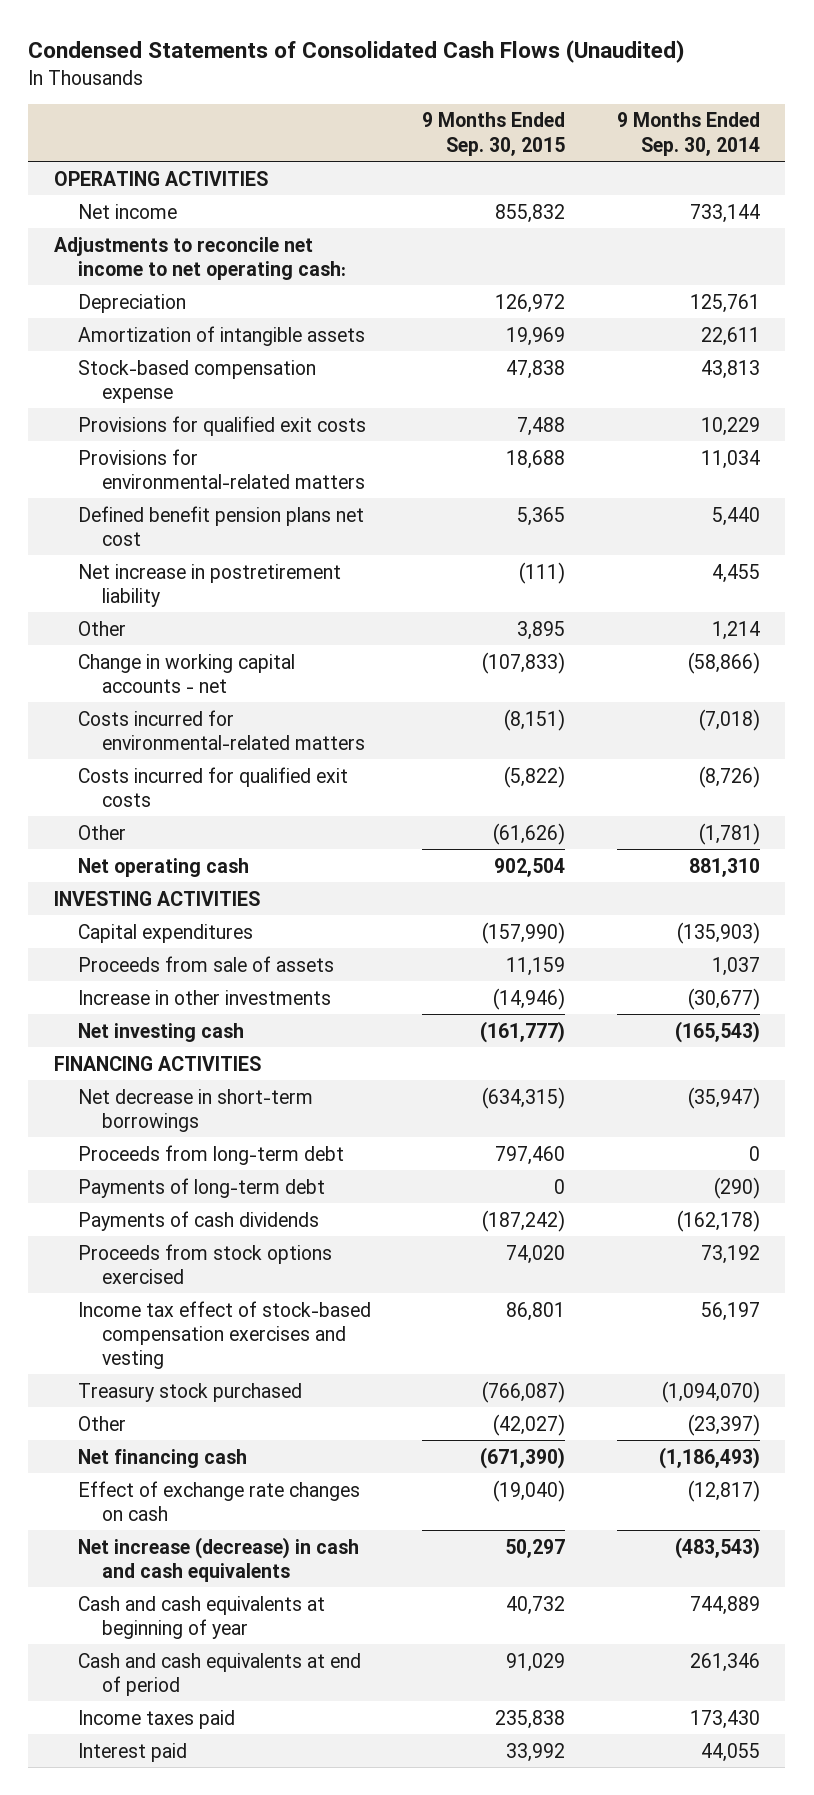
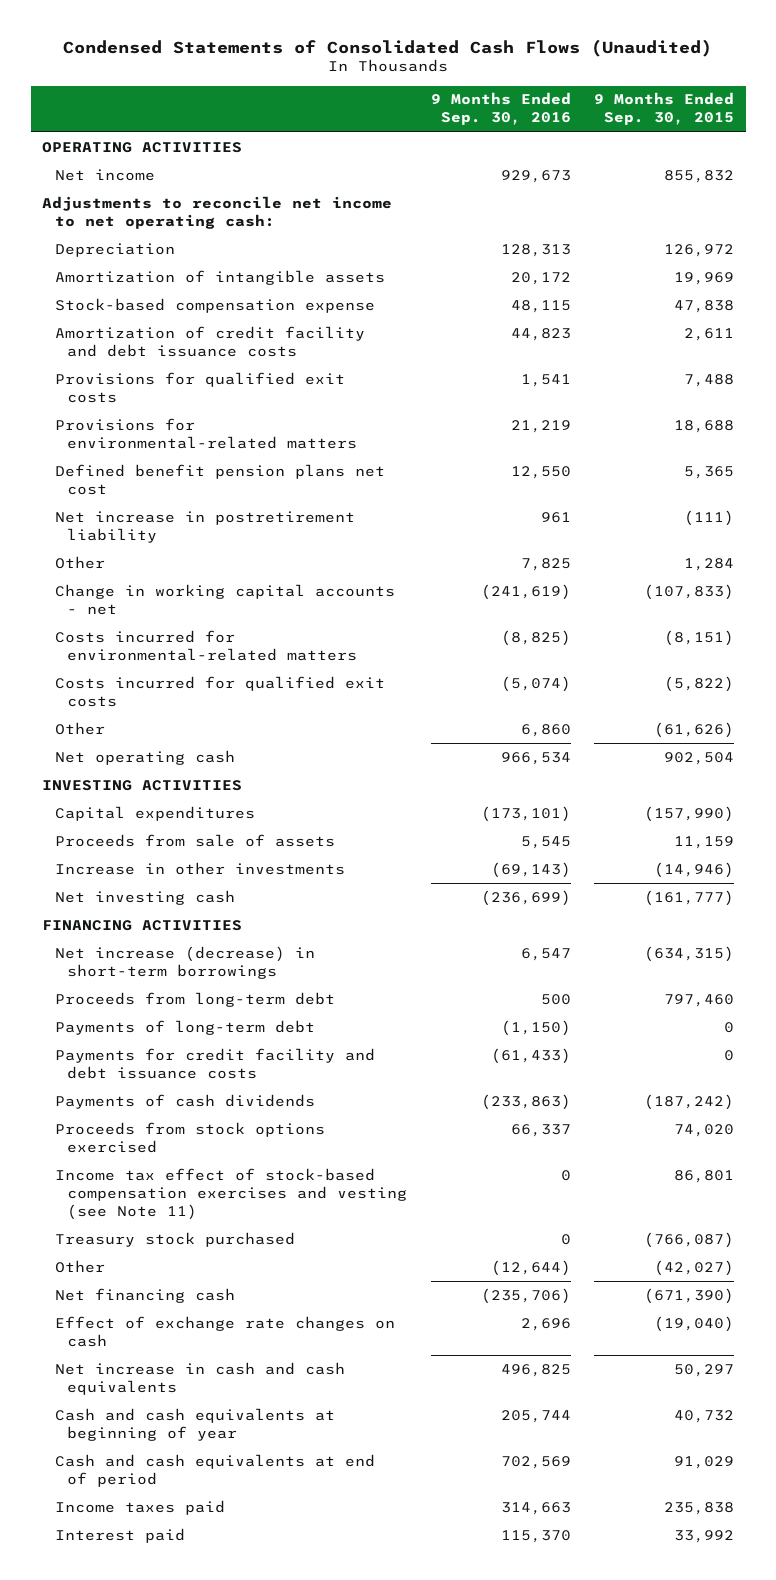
- | 9 Months Ended Sep. 30, 2015 | 9 Months Ended Sep. 30, 2014
+ | 9 Months Ended Sep. 30, 2016 | 9 Months Ended Sep. 30, 2015
+ Amortization of credit facility and debt issuance costs | 44,823 | 2,611
- Other | 3,895 | 1,214
+ Other | 7,825 | 1,284
- Net decrease in short-term borrowings | (634,315) | (35,947)
+ Net increase (decrease) in short-term borrowings | 6,547 | (634,315)
+ Payments for credit facility and debt issuance costs | (61,433) | 0
- Income tax effect of stock-based compensation exercises and vesting | 86,801 | 56,197
+ Income tax effect of stock-based compensation exercises and vesting (see Note 11) | 0 | 86,801
- Net increase (decrease) in cash and cash equivalents | 50,297 | (483,543)
+ Net increase in cash and cash equivalents | 496,825 | 50,297

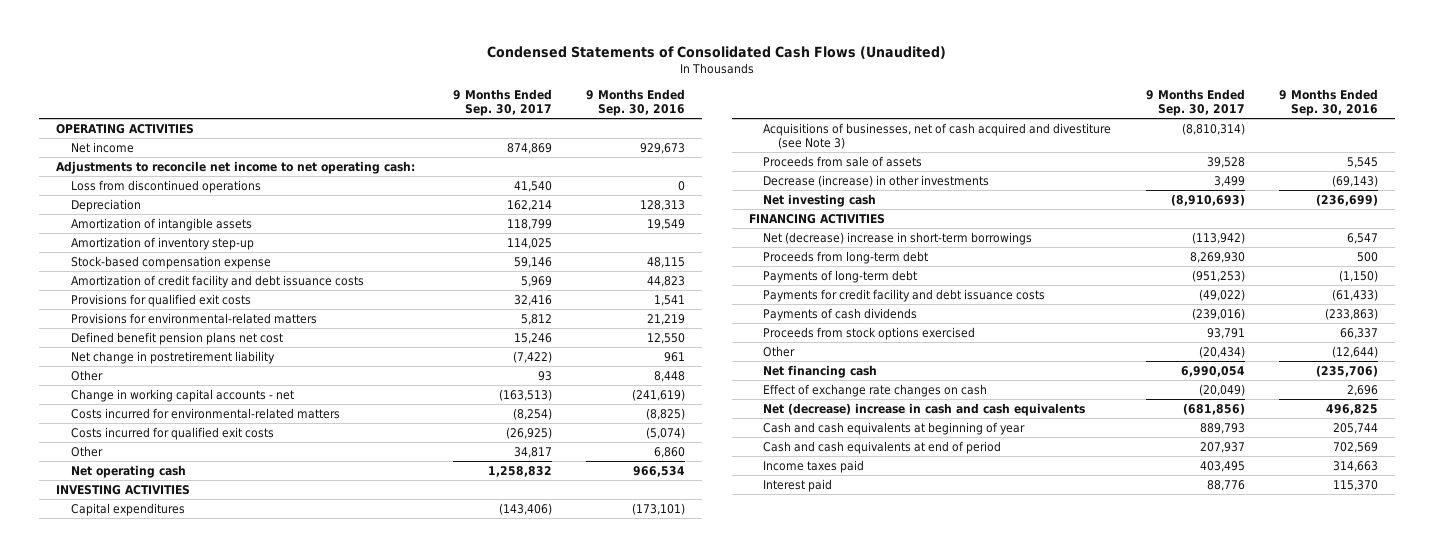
- | 9 Months Ended Sep. 30, 2016 | 9 Months Ended Sep. 30, 2015
+ | 9 Months Ended Sep. 30, 2017 | 9 Months Ended Sep. 30, 2016
+ Loss from discontinued operations | 41,540 | 0
- Amortization of intangible assets | 20,172 | 19,969
+ Amortization of intangible assets | 118,799 | 19,549
+ Amortization of inventory step-up | 114,025 |
- Net increase in postretirement liability | 961 | (111)
- Other | 7,825 | 1,284
+ Net change in postretirement liability | (7,422) | 961
+ Other | 93 | 8,448
+ Acquisitions of businesses, net of cash acquired and divestiture (see Note 3) | (8,810,314) |
- Increase in other investments | (69,143) | (14,946)
+ Decrease (increase) in other investments | 3,499 | (69,143)
- Net increase (decrease) in short-term borrowings | 6,547 | (634,315)
+ Net (decrease) increase in short-term borrowings | (113,942) | 6,547
- Income tax effect of stock-based compensation exercises and vesting (see Note 11) | 0 | 86,801
- Treasury stock purchased | 0 | (766,087)
- Net increase in cash and cash equivalents | 496,825 | 50,297
+ Net (decrease) increase in cash and cash equivalents | (681,856) | 496,825

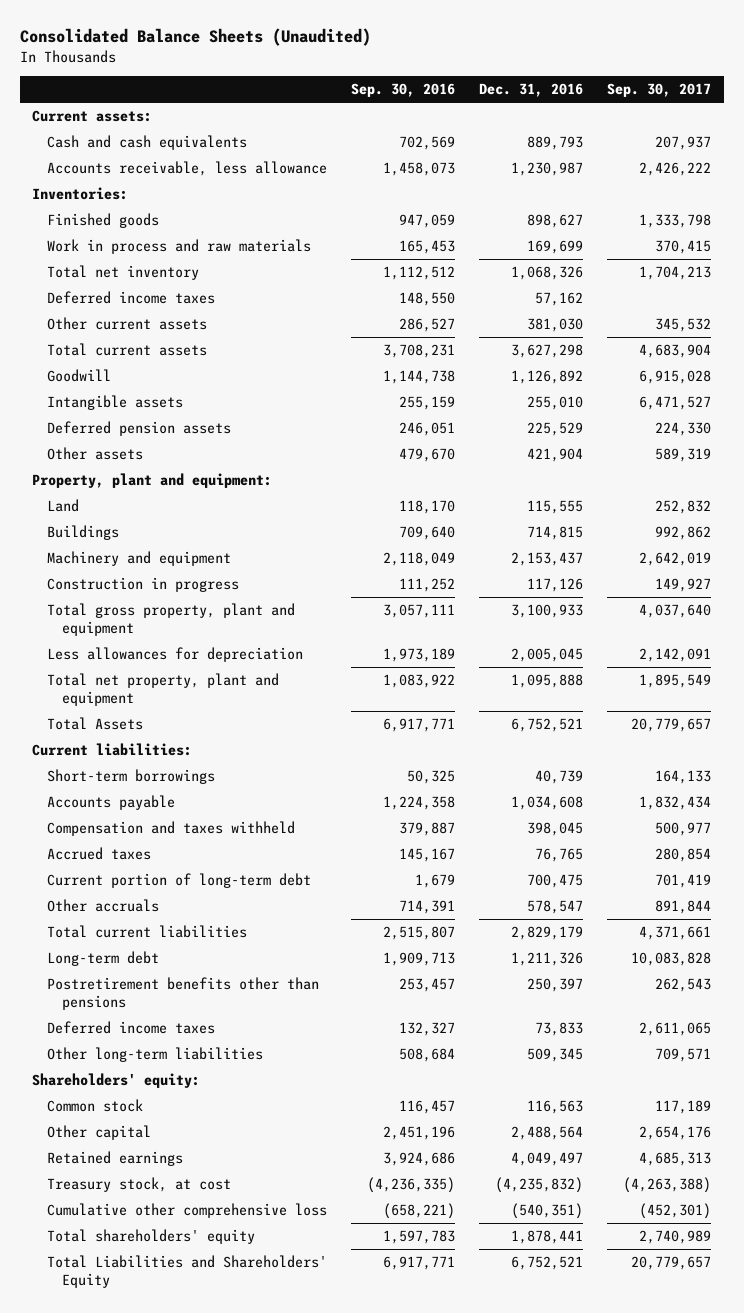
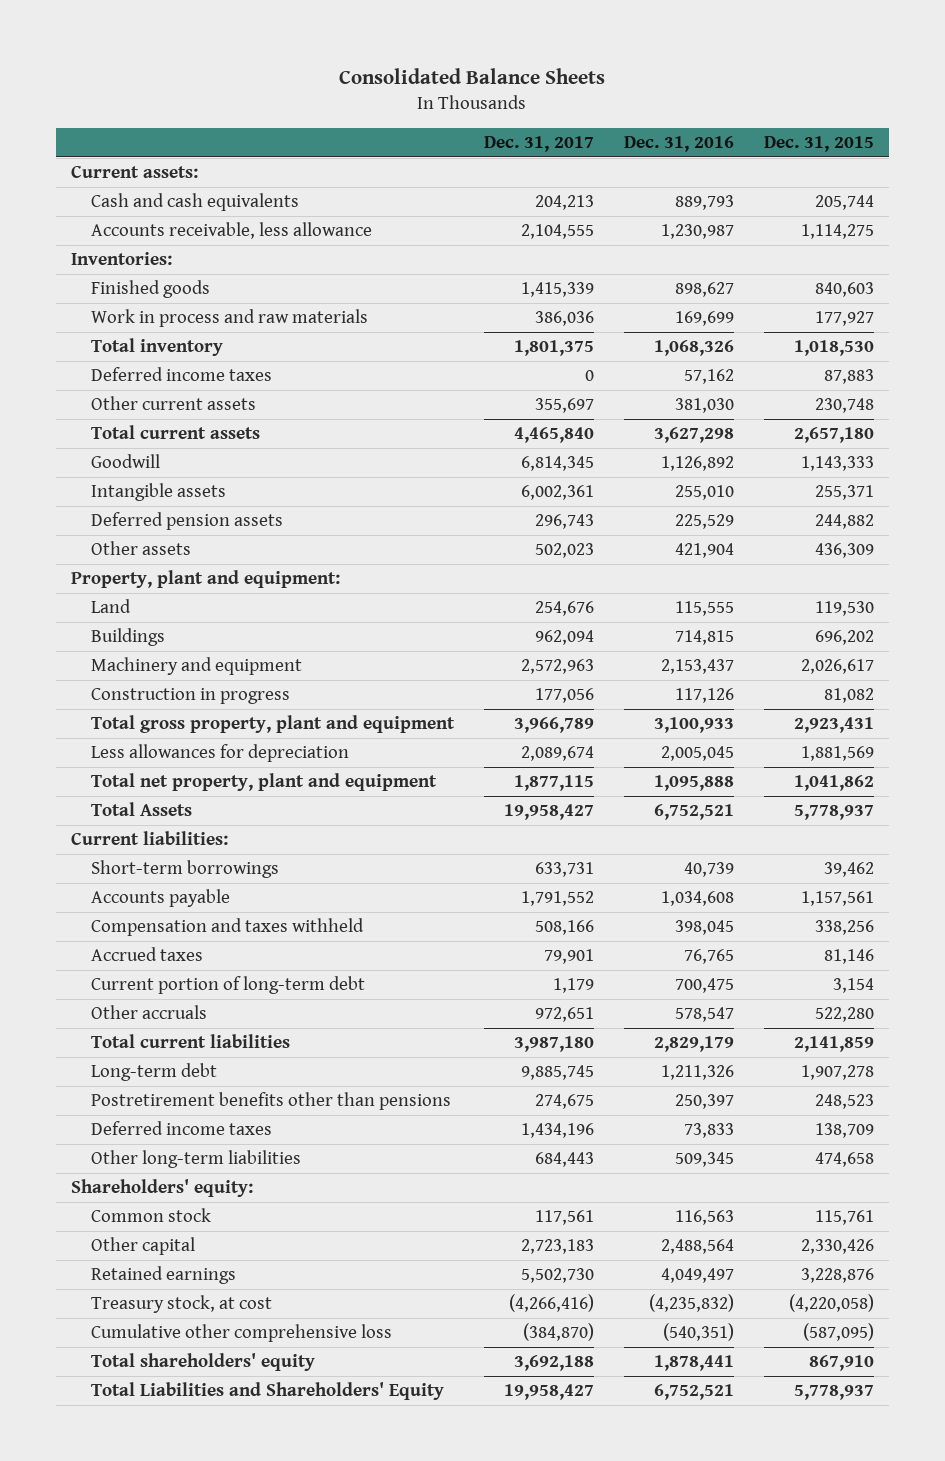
- Consolidated Balance Sheets (Unaudited)
+ Consolidated Balance Sheets
- | Sep. 30, 2016 | Dec. 31, 2016 | Sep. 30, 2017
+ | Dec. 31, 2017 | Dec. 31, 2016 | Dec. 31, 2015
- Total net inventory | 1,112,512 | 1,068,326 | 1,704,213
+ Total inventory | 1,801,375 | 1,068,326 | 1,018,530

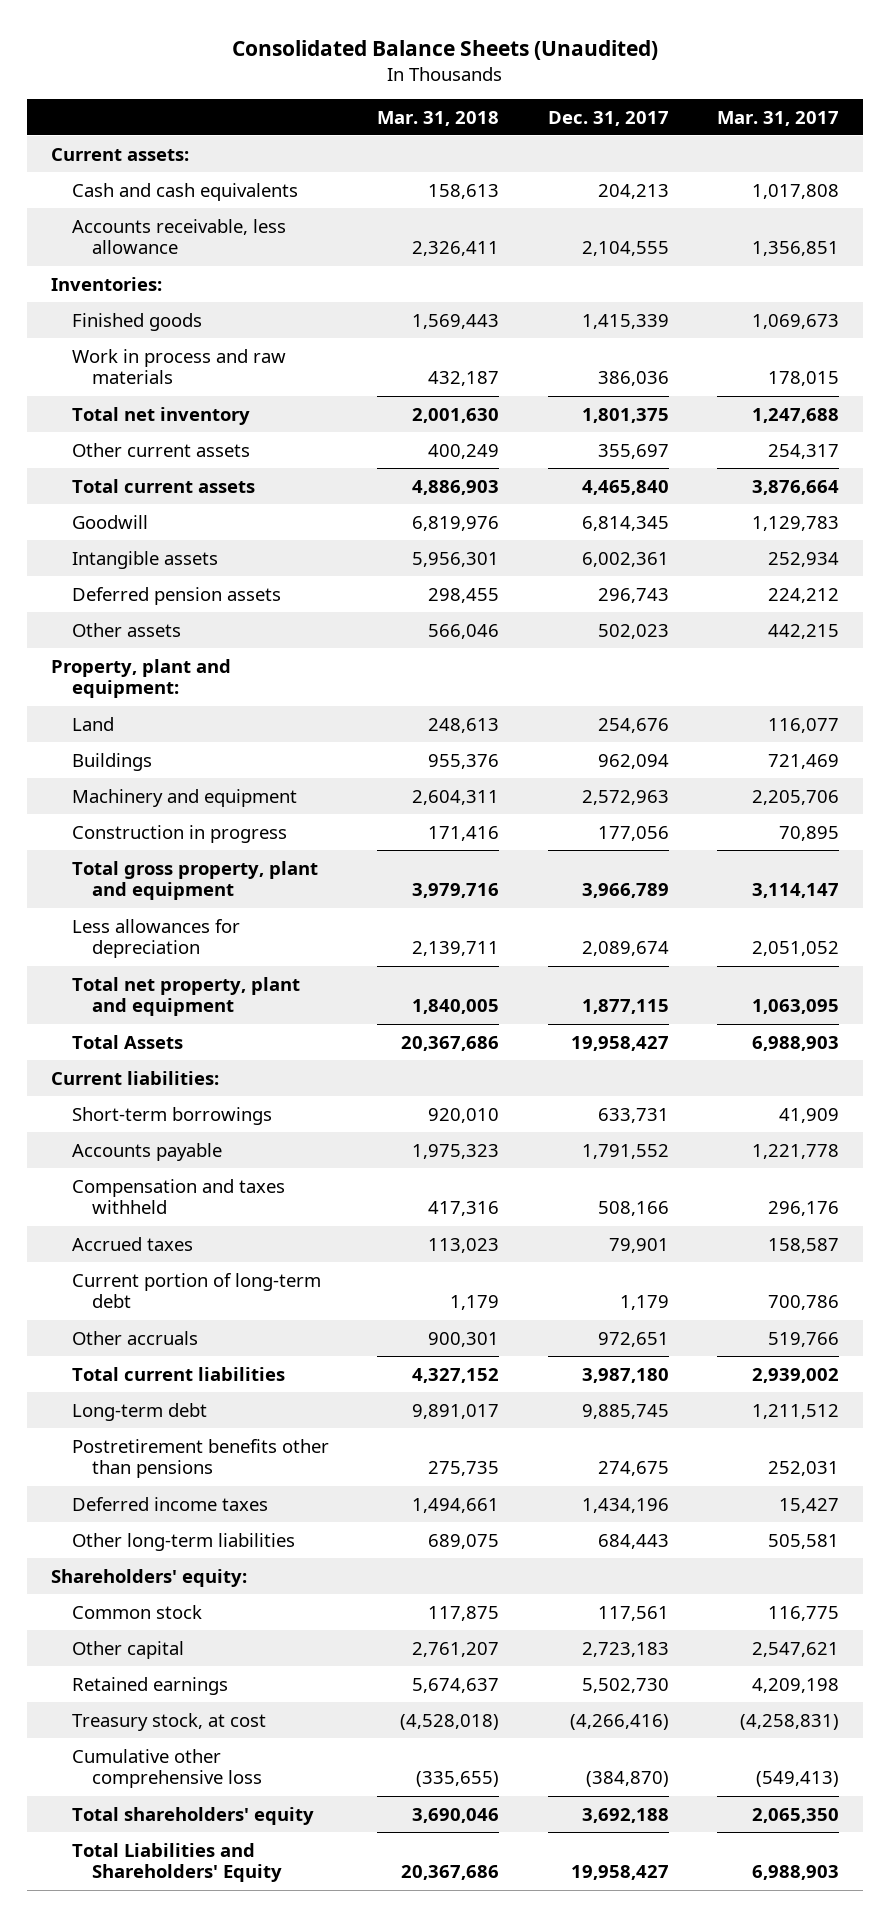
- Consolidated Balance Sheets
+ Consolidated Balance Sheets (Unaudited)
- | Dec. 31, 2017 | Dec. 31, 2016 | Dec. 31, 2015
+ | Mar. 31, 2018 | Dec. 31, 2017 | Mar. 31, 2017
- Total inventory | 1,801,375 | 1,068,326 | 1,018,530
- Deferred income taxes | 0 | 57,162 | 87,883
+ Total net inventory | 2,001,630 | 1,801,375 | 1,247,688

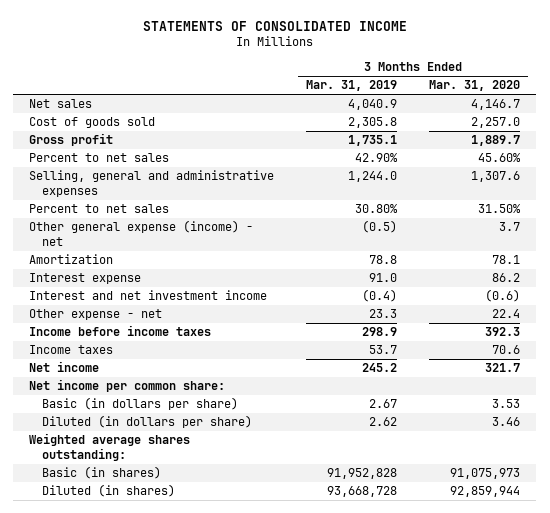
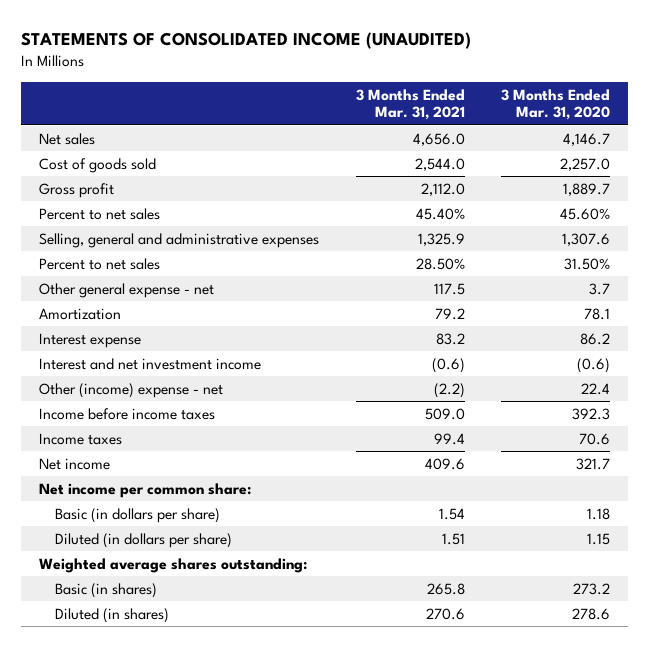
- STATEMENTS OF CONSOLIDATED INCOME
+ STATEMENTS OF CONSOLIDATED INCOME (UNAUDITED)
- | 3 Months Ended Mar. 31, 2019 | 3 Months Ended Mar. 31, 2020
+ | 3 Months Ended Mar. 31, 2021 | 3 Months Ended Mar. 31, 2020
- Other general expense (income) - net | (0.5) | 3.7
+ Other general expense - net | 117.5 | 3.7
- Other expense - net | 23.3 | 22.4
+ Other (income) expense - net | (2.2) | 22.4
- Basic (in dollars per share) | 2.67 | 3.53
- Diluted (in dollars per share) | 2.62 | 3.46
+ Basic (in dollars per share) | 1.54 | 1.18
+ Diluted (in dollars per share) | 1.51 | 1.15
- Basic (in shares) | 91,952,828 | 91,075,973
- Diluted (in shares) | 93,668,728 | 92,859,944
+ Basic (in shares) | 265.8 | 273.2
+ Diluted (in shares) | 270.6 | 278.6

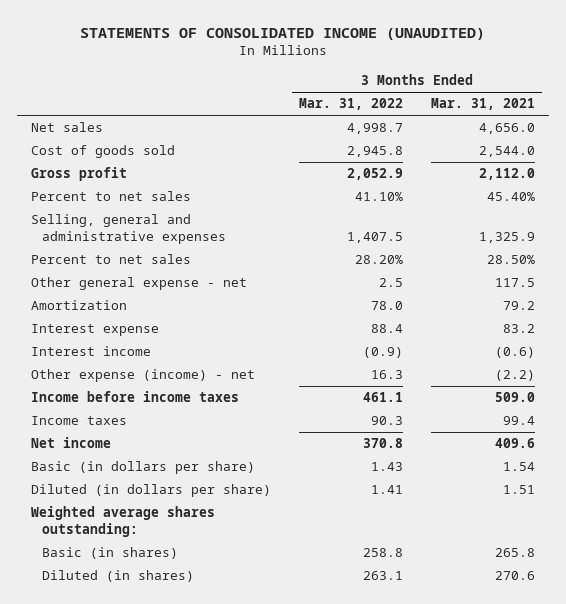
- | 3 Months Ended Mar. 31, 2021 | 3 Months Ended Mar. 31, 2020
+ | 3 Months Ended Mar. 31, 2022 | 3 Months Ended Mar. 31, 2021
- Interest and net investment income | (0.6) | (0.6)
- Other (income) expense - net | (2.2) | 22.4
+ Interest income | (0.9) | (0.6)
+ Other expense (income) - net | 16.3 | (2.2)
- Net income per common share:

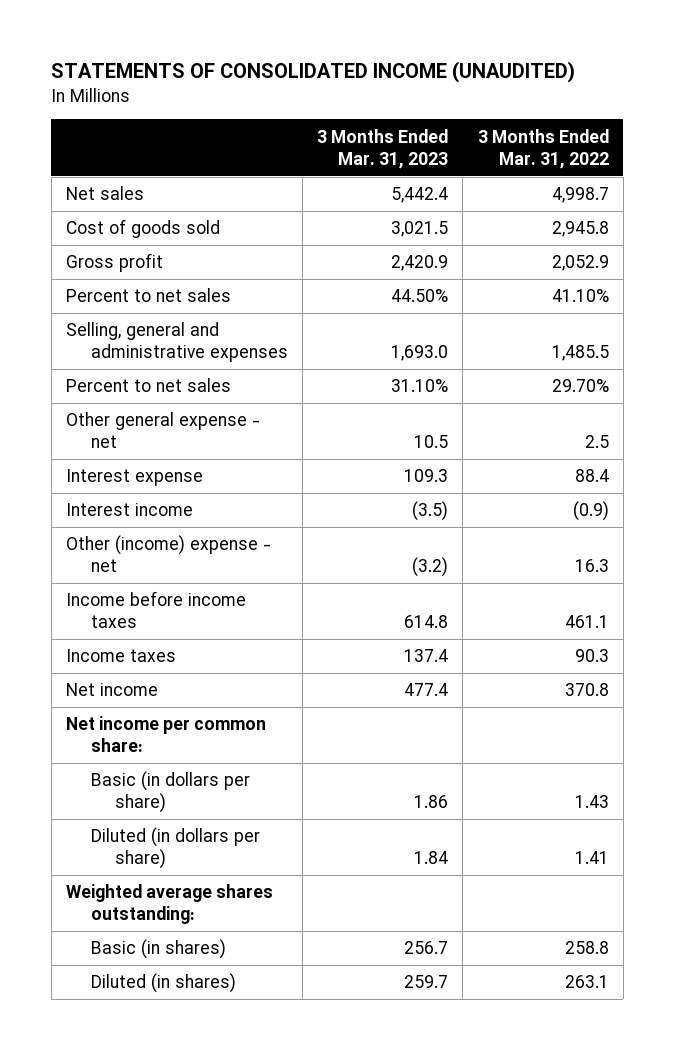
- | 3 Months Ended Mar. 31, 2022 | 3 Months Ended Mar. 31, 2021
+ | 3 Months Ended Mar. 31, 2023 | 3 Months Ended Mar. 31, 2022
- Selling, general and administrative expenses | 1,407.5 | 1,325.9
- Percent to net sales | 28.20% | 28.50%
+ Selling, general and administrative expenses | 1,693.0 | 1,485.5
+ Percent to net sales | 31.10% | 29.70%
- Amortization | 78.0 | 79.2
- Other expense (income) - net | 16.3 | (2.2)
+ Other (income) expense - net | (3.2) | 16.3
+ Net income per common share:

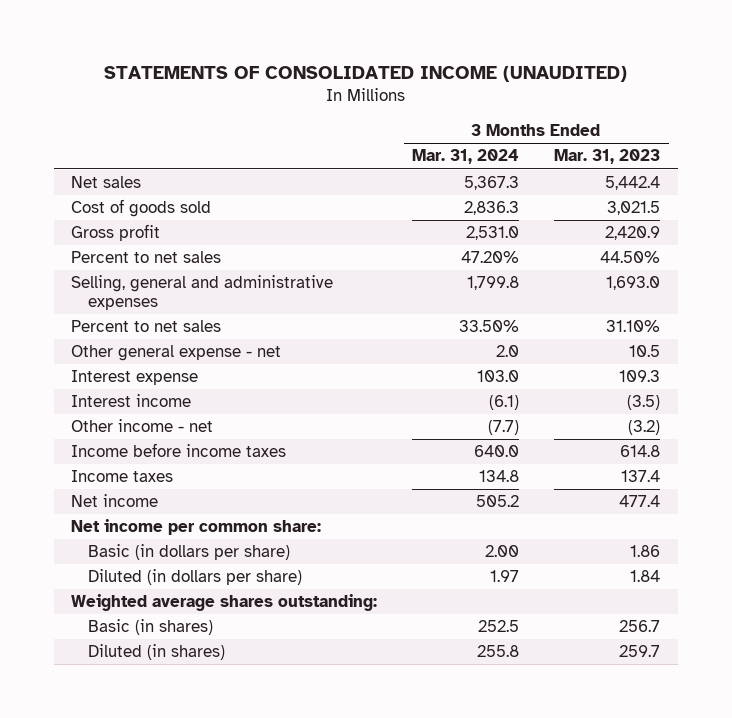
- | 3 Months Ended Mar. 31, 2023 | 3 Months Ended Mar. 31, 2022
+ | 3 Months Ended Mar. 31, 2024 | 3 Months Ended Mar. 31, 2023
- Other (income) expense - net | (3.2) | 16.3
+ Other income - net | (7.7) | (3.2)

